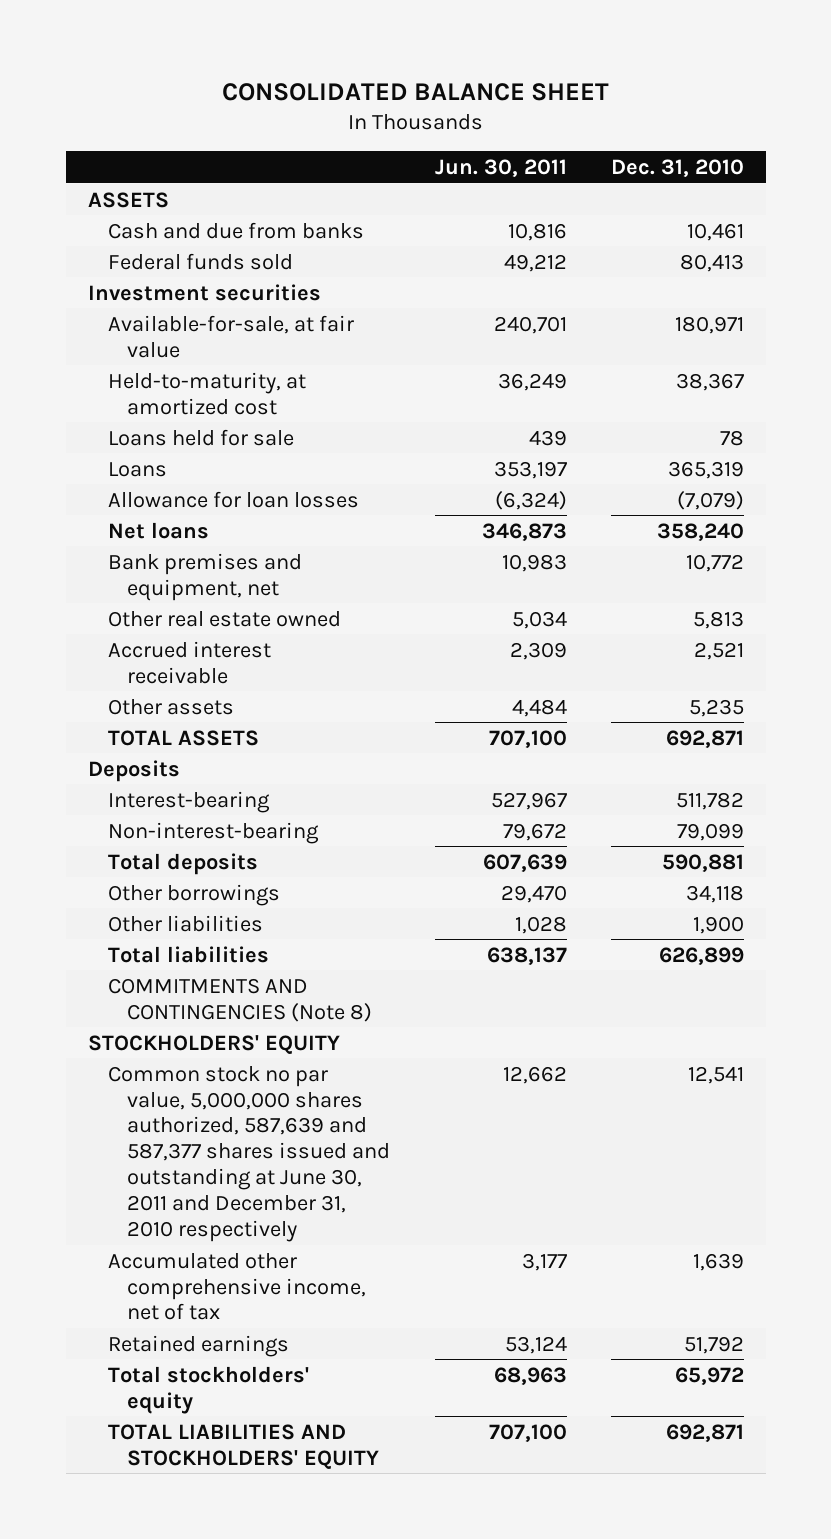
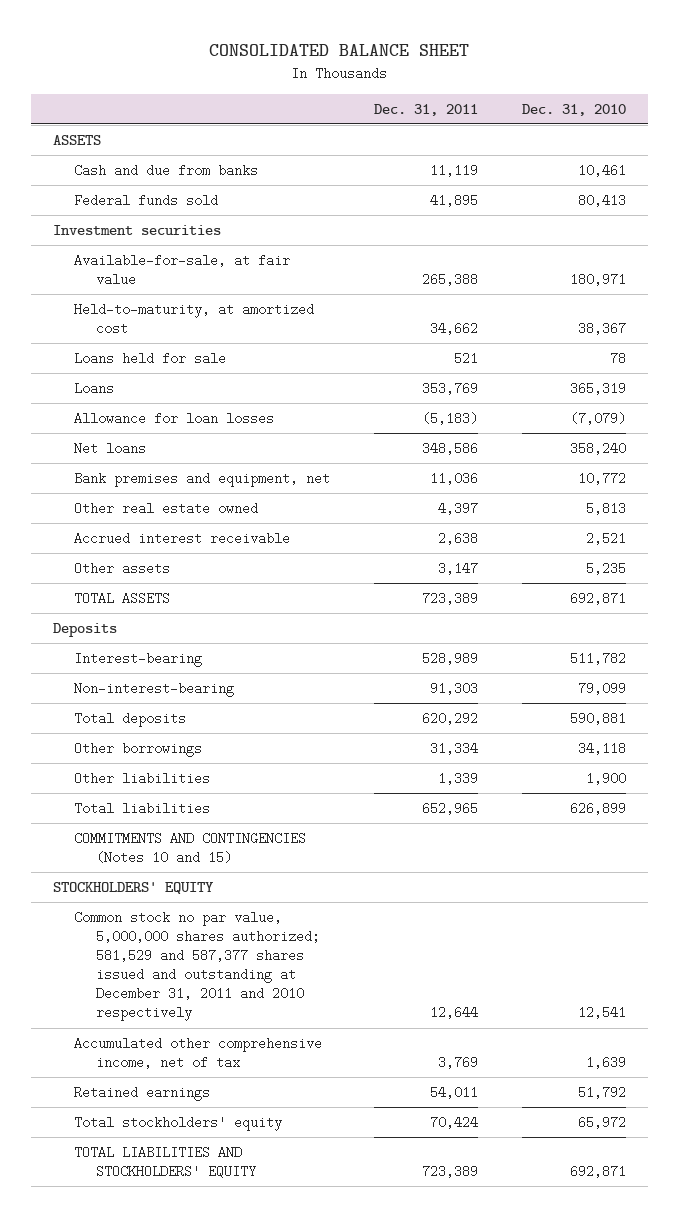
- | Jun. 30, 2011 | Dec. 31, 2010
+ | Dec. 31, 2011 | Dec. 31, 2010
- COMMITMENTS AND CONTINGENCIES (Note 8)
+ COMMITMENTS AND CONTINGENCIES (Notes 10 and 15)
- Common stock no par value, 5,000,000 shares authorized, 587,639 and 587,377 shares issued and outstanding at June 30, 2011 and December 31, 2010 respectively | 12,662 | 12,541
+ Common stock no par value, 5,000,000 shares authorized; 581,529 and 587,377 shares issued and outstanding at December 31, 2011 and 2010 respectively | 12,644 | 12,541

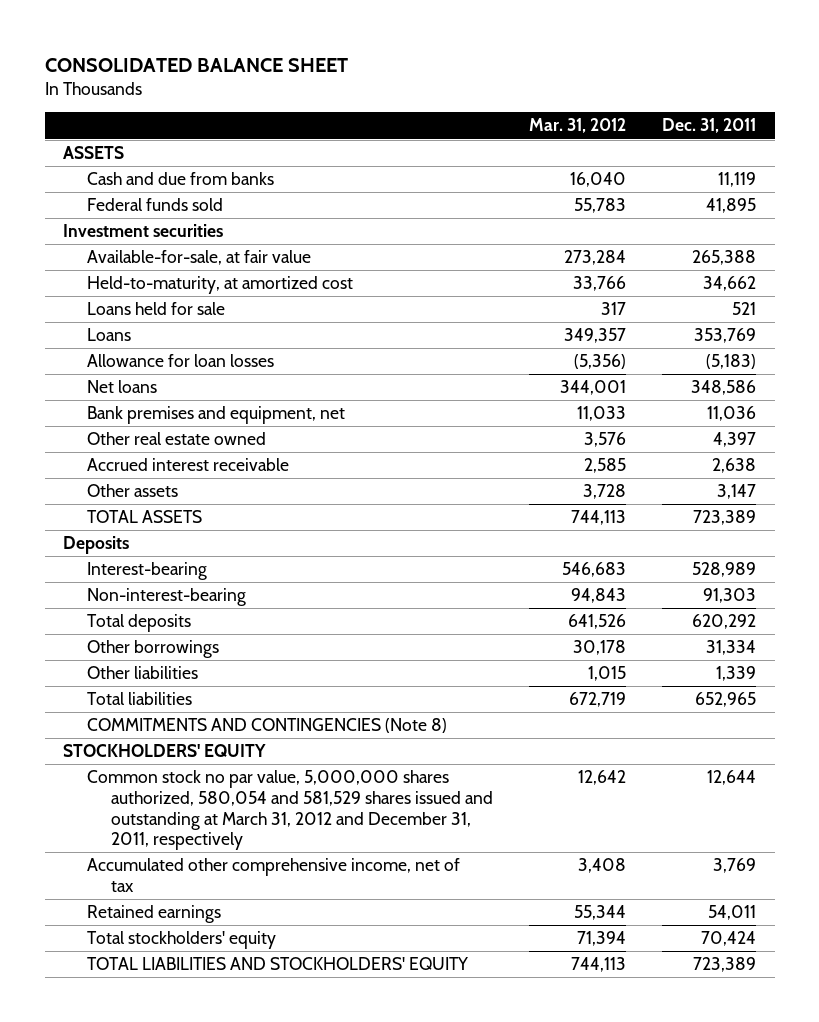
- | Dec. 31, 2011 | Dec. 31, 2010
+ | Mar. 31, 2012 | Dec. 31, 2011
- COMMITMENTS AND CONTINGENCIES (Notes 10 and 15)
+ COMMITMENTS AND CONTINGENCIES (Note 8)
- Common stock no par value, 5,000,000 shares authorized; 581,529 and 587,377 shares issued and outstanding at December 31, 2011 and 2010 respectively | 12,644 | 12,541
+ Common stock no par value, 5,000,000 shares authorized, 580,054 and 581,529 shares issued and outstanding at March 31, 2012 and December 31, 2011, respectively | 12,642 | 12,644

